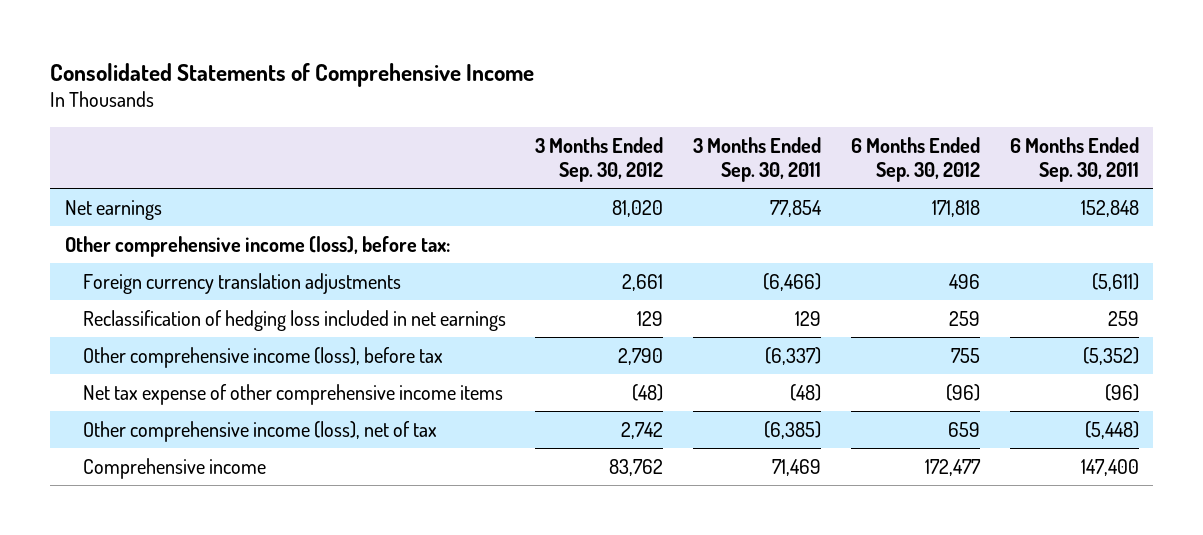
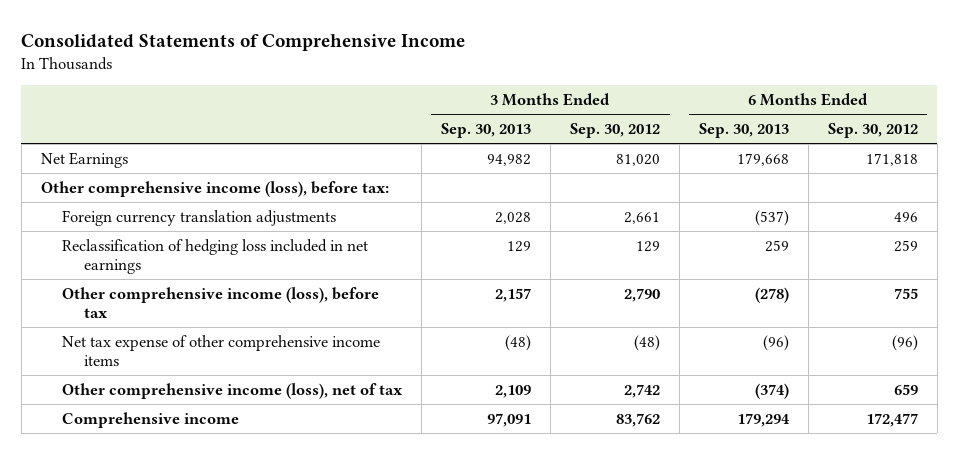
- | 3 Months Ended Sep. 30, 2012 | 3 Months Ended Sep. 30, 2011 | 6 Months Ended Sep. 30, 2012 | 6 Months Ended Sep. 30, 2011
+ | 3 Months Ended Sep. 30, 2013 | 3 Months Ended Sep. 30, 2012 | 6 Months Ended Sep. 30, 2013 | 6 Months Ended Sep. 30, 2012
- Net earnings | 81,020 | 77,854 | 171,818 | 152,848
+ Net Earnings | 94,982 | 81,020 | 179,668 | 171,818

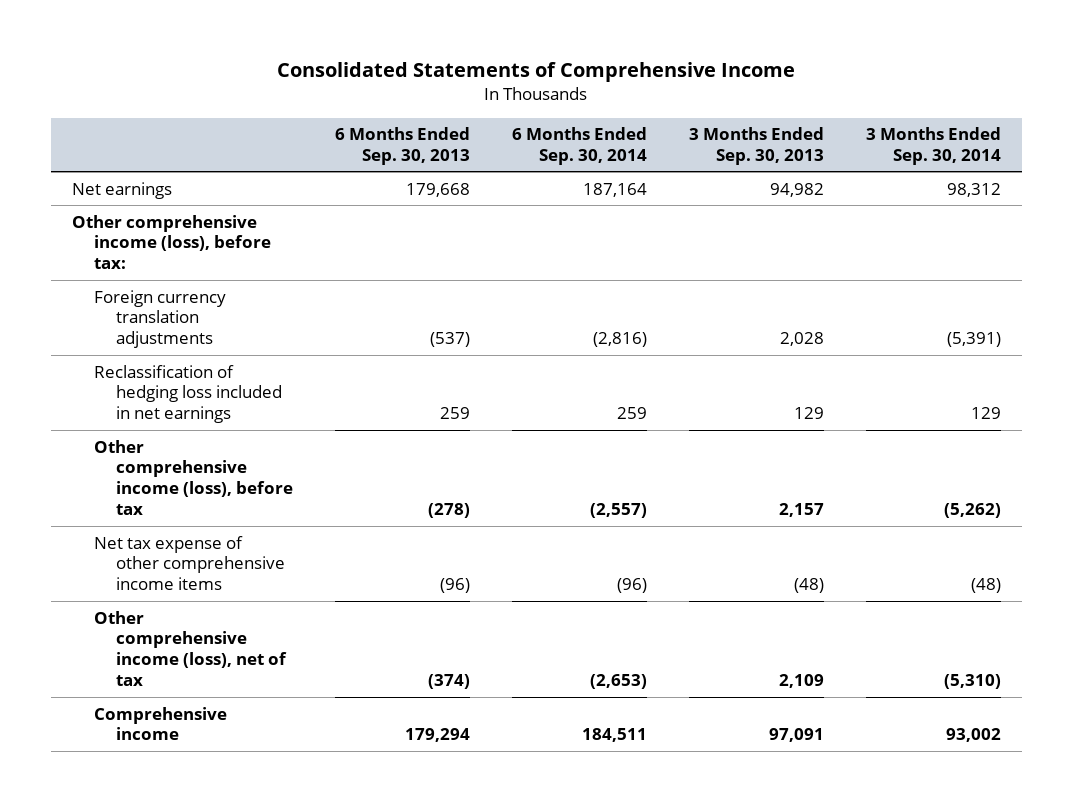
- | 3 Months Ended Sep. 30, 2013 | 3 Months Ended Sep. 30, 2012 | 6 Months Ended Sep. 30, 2013 | 6 Months Ended Sep. 30, 2012
+ | 6 Months Ended Sep. 30, 2013 | 6 Months Ended Sep. 30, 2014 | 3 Months Ended Sep. 30, 2013 | 3 Months Ended Sep. 30, 2014
- Net Earnings | 94,982 | 81,020 | 179,668 | 171,818
+ Net earnings | 179,668 | 187,164 | 94,982 | 98,312

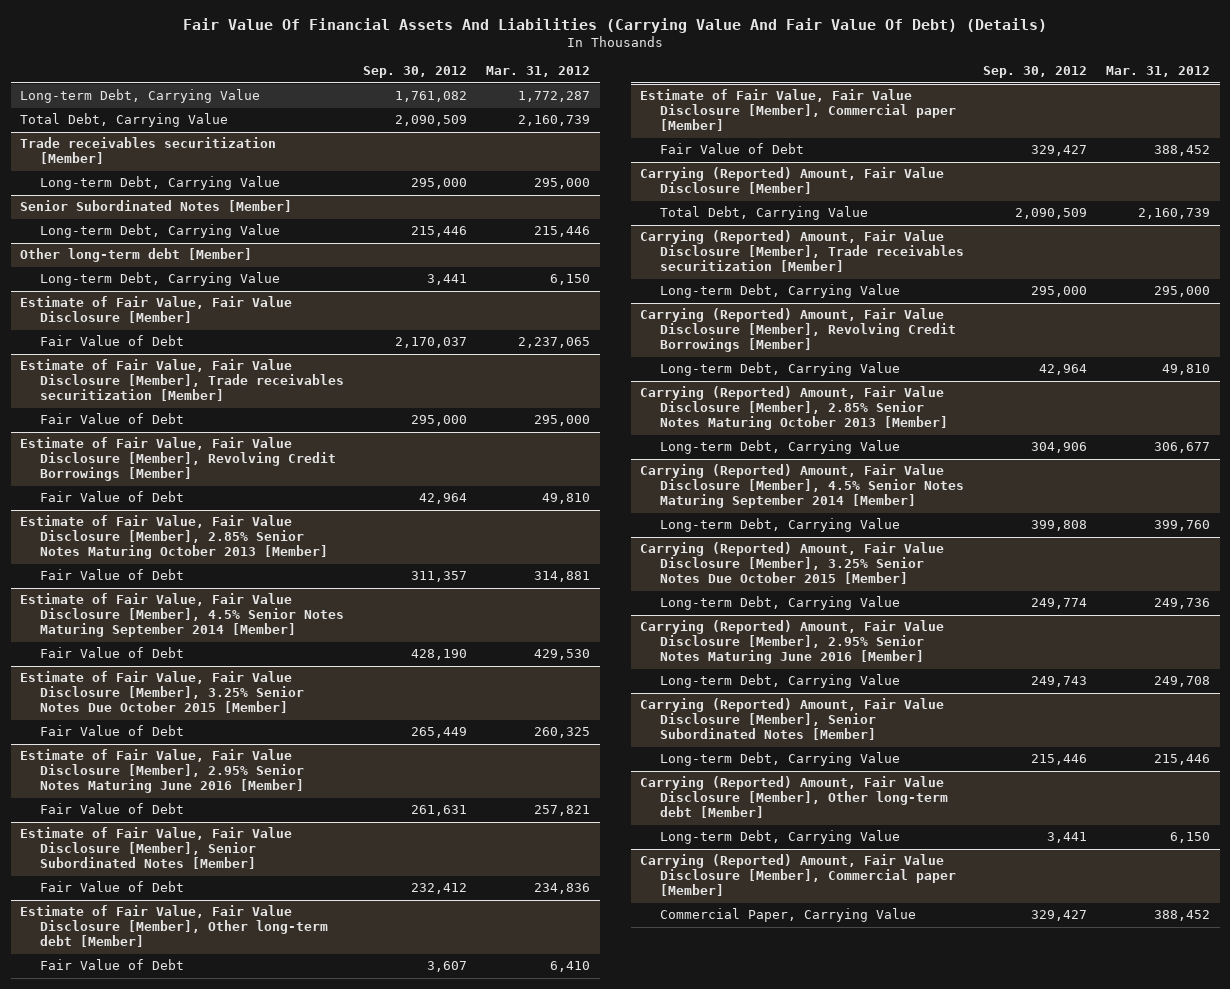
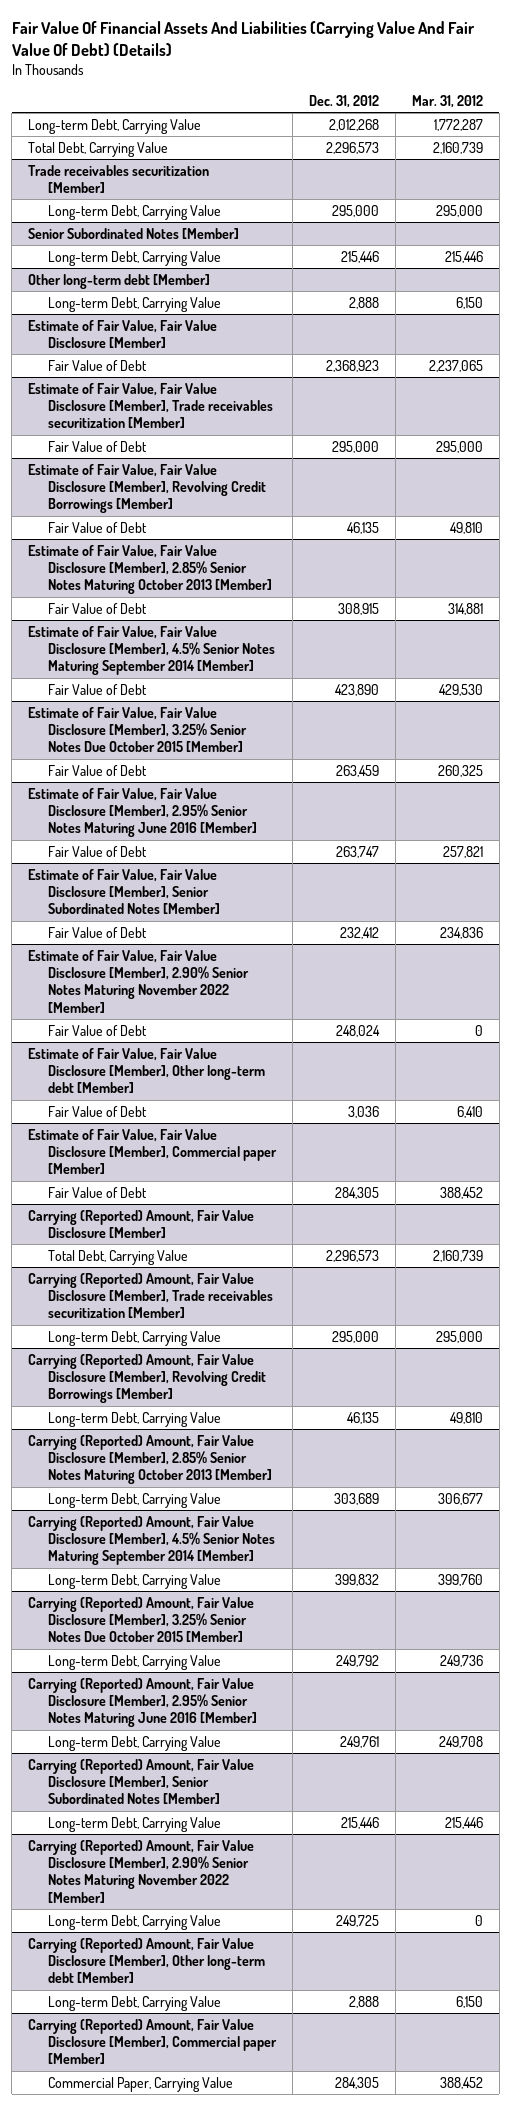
- | Sep. 30, 2012 | Mar. 31, 2012
+ | Dec. 31, 2012 | Mar. 31, 2012
+ Estimate of Fair Value, Fair Value Disclosure [Member], 2.90% Senior Notes Maturing November 2022 [Member]
+ Fair Value of Debt | 248,024 | 0
+ Carrying (Reported) Amount, Fair Value Disclosure [Member], 2.90% Senior Notes Maturing November 2022 [Member]
+ Long-term Debt, Carrying Value | 249,725 | 0

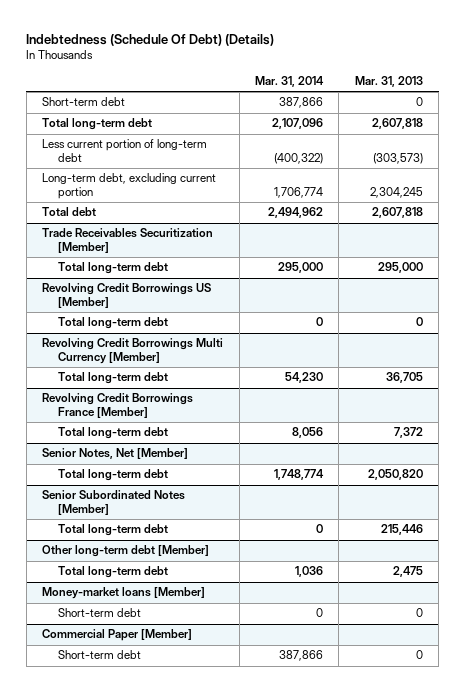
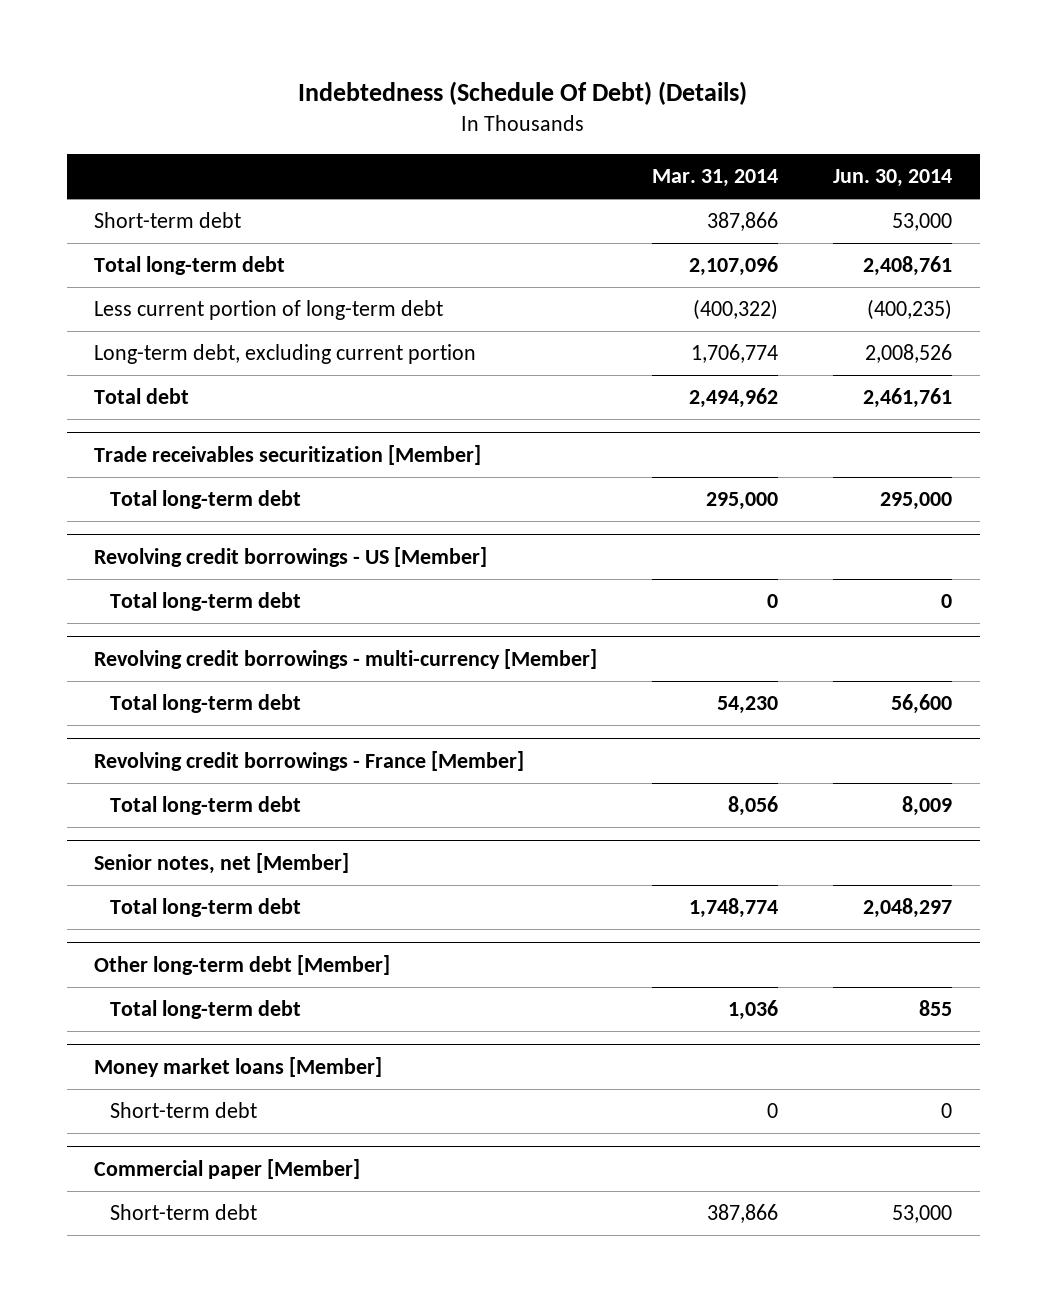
- | Mar. 31, 2014 | Mar. 31, 2013
+ | Mar. 31, 2014 | Jun. 30, 2014
- Trade Receivables Securitization [Member]
+ Trade receivables securitization [Member]
- Revolving Credit Borrowings US [Member]
+ Revolving credit borrowings - US [Member]
- Revolving Credit Borrowings Multi Currency [Member]
+ Revolving credit borrowings - multi-currency [Member]
- Revolving Credit Borrowings France [Member]
+ Revolving credit borrowings - France [Member]
- Senior Notes, Net [Member]
+ Senior notes, net [Member]
- Senior Subordinated Notes [Member]
- Total long-term debt | 0 | 215,446
- Money-market loans [Member]
+ Money market loans [Member]
- Commercial Paper [Member]
+ Commercial paper [Member]

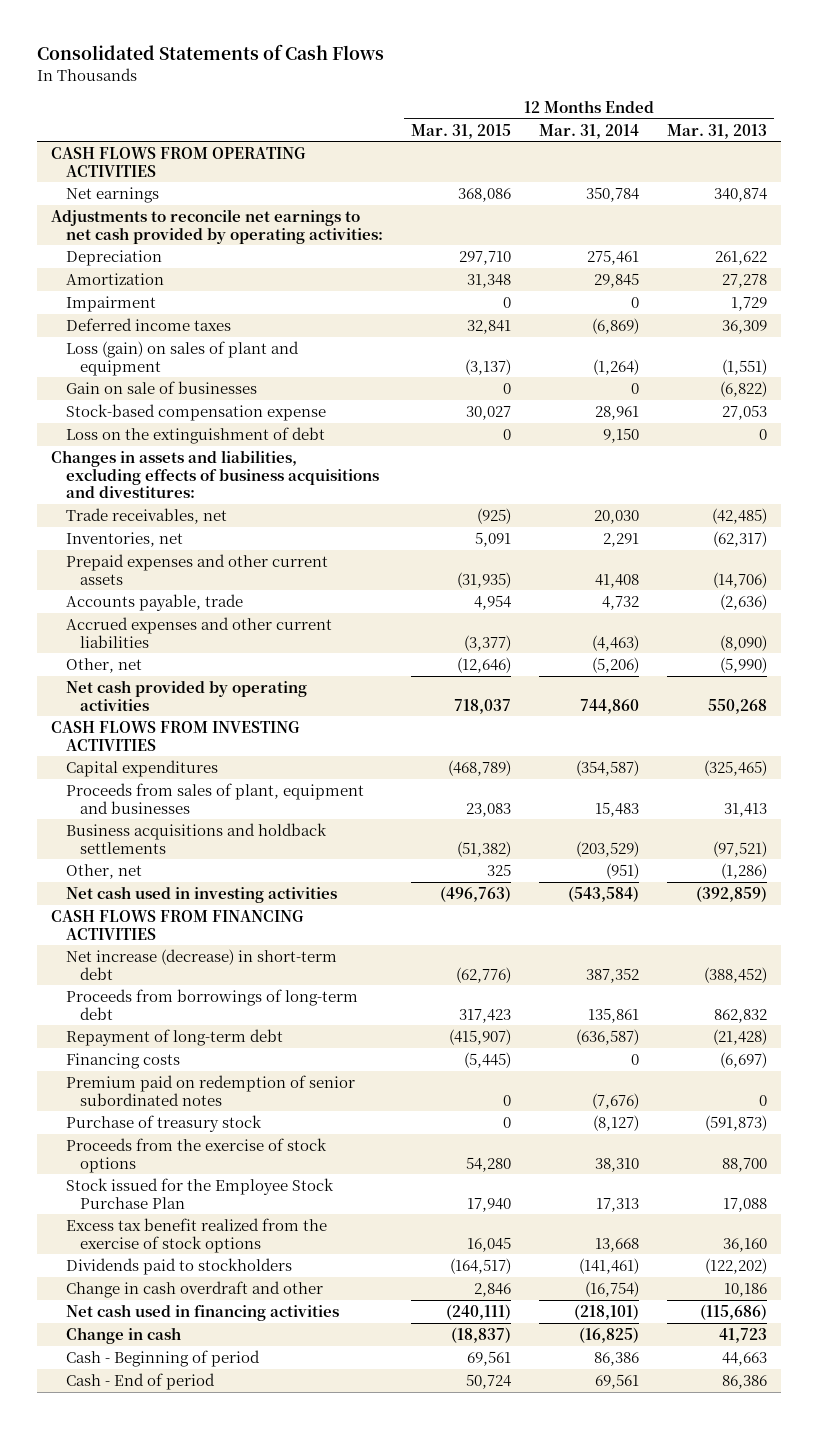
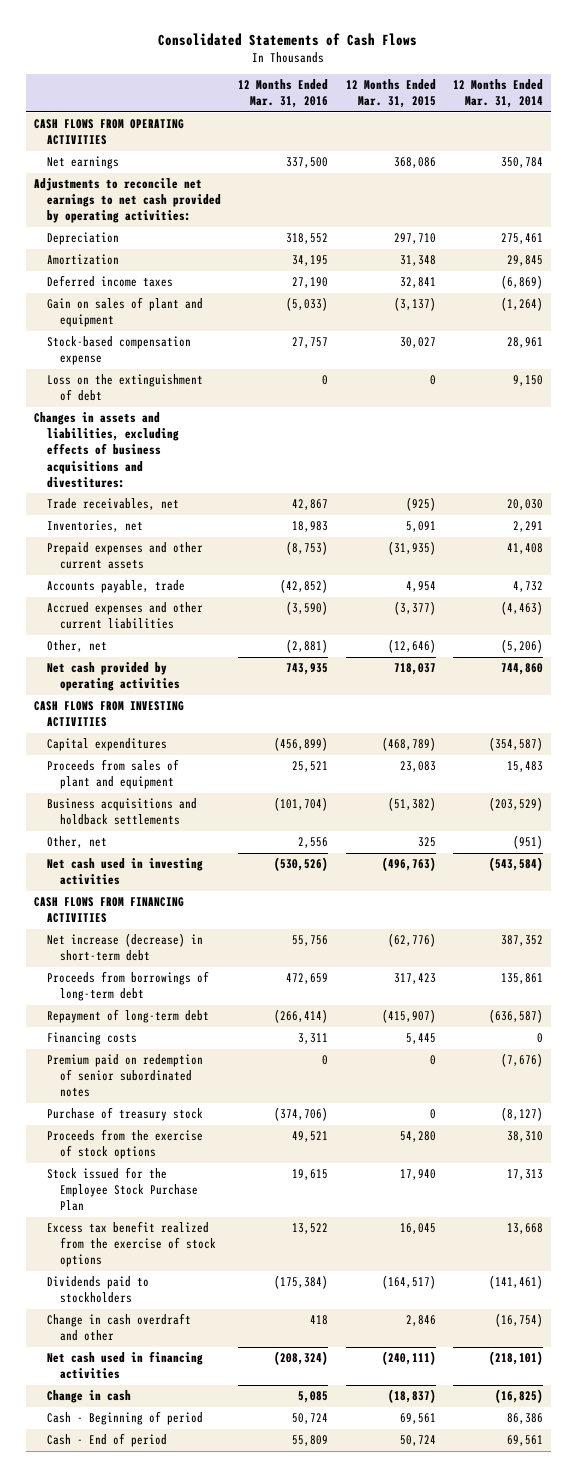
- | 12 Months Ended Mar. 31, 2015 | 12 Months Ended Mar. 31, 2014 | 12 Months Ended Mar. 31, 2013
+ | 12 Months Ended Mar. 31, 2016 | 12 Months Ended Mar. 31, 2015 | 12 Months Ended Mar. 31, 2014
- Impairment | 0 | 0 | 1,729
- Loss (gain) on sales of plant and equipment | (3,137) | (1,264) | (1,551)
- Gain on sale of businesses | 0 | 0 | (6,822)
+ Gain on sales of plant and equipment | (5,033) | (3,137) | (1,264)
- Proceeds from sales of plant, equipment and businesses | 23,083 | 15,483 | 31,413
+ Proceeds from sales of plant and equipment | 25,521 | 23,083 | 15,483
- Financing costs | (5,445) | 0 | (6,697)
+ Financing costs | 3,311 | 5,445 | 0

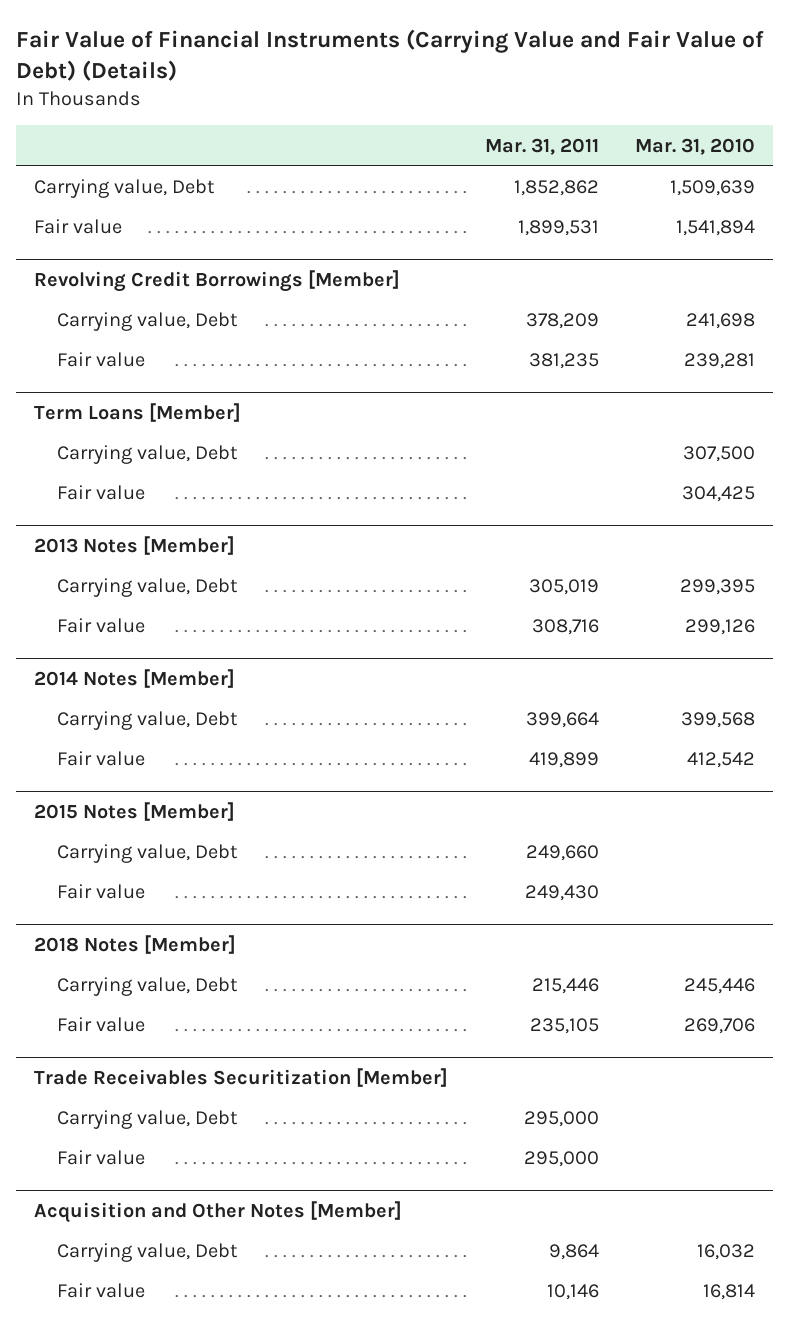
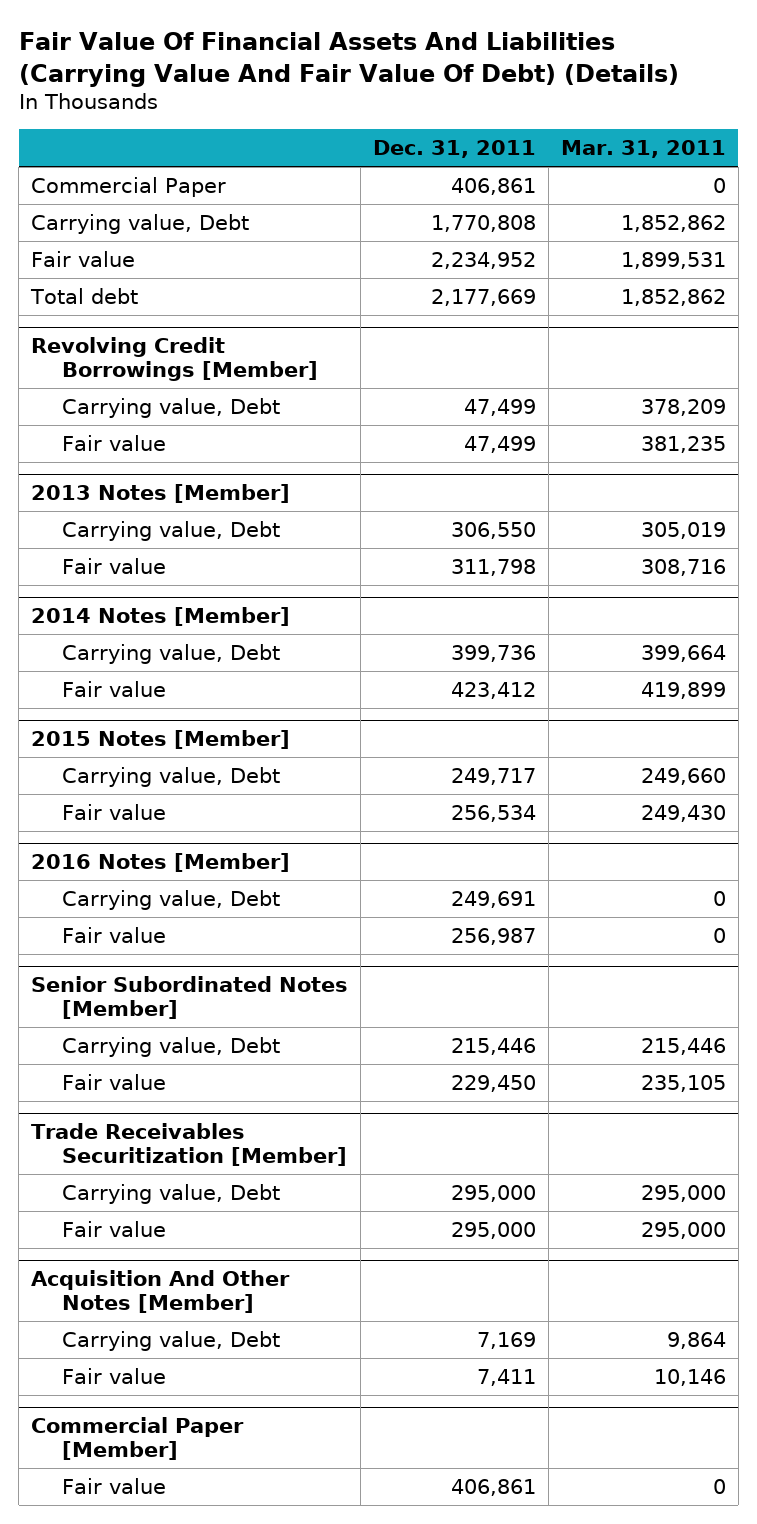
- Fair Value of Financial Instruments (Carrying Value and Fair Value of Debt) (Details)
+ Fair Value Of Financial Assets And Liabilities (Carrying Value And Fair Value Of Debt) (Details)
- | Mar. 31, 2011 | Mar. 31, 2010
+ | Dec. 31, 2011 | Mar. 31, 2011
+ Commercial Paper | 406,861 | 0
+ Total debt | 2,177,669 | 1,852,862
- Term Loans [Member]
- Carrying value, Debt | | 307,500
- Fair value | | 304,425
- 2018 Notes [Member]
+ 2016 Notes [Member]
+ Carrying value, Debt | 249,691 | 0
+ Fair value | 256,987 | 0
+ Senior Subordinated Notes [Member]
- Acquisition and Other Notes [Member]
+ Acquisition And Other Notes [Member]
+ Commercial Paper [Member]
+ Fair value | 406,861 | 0

